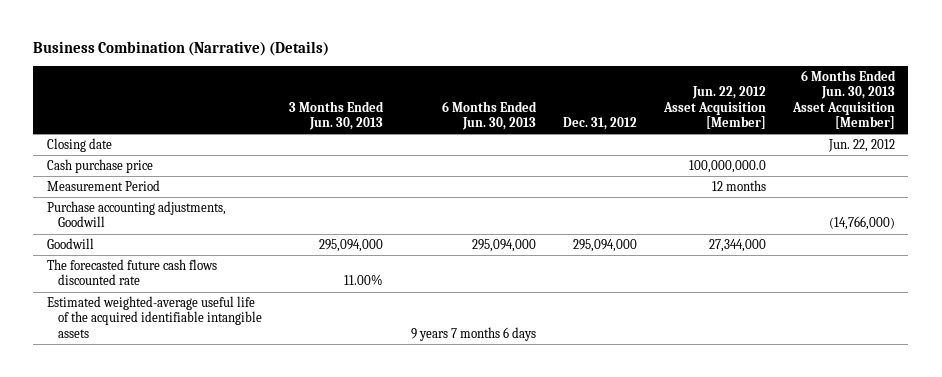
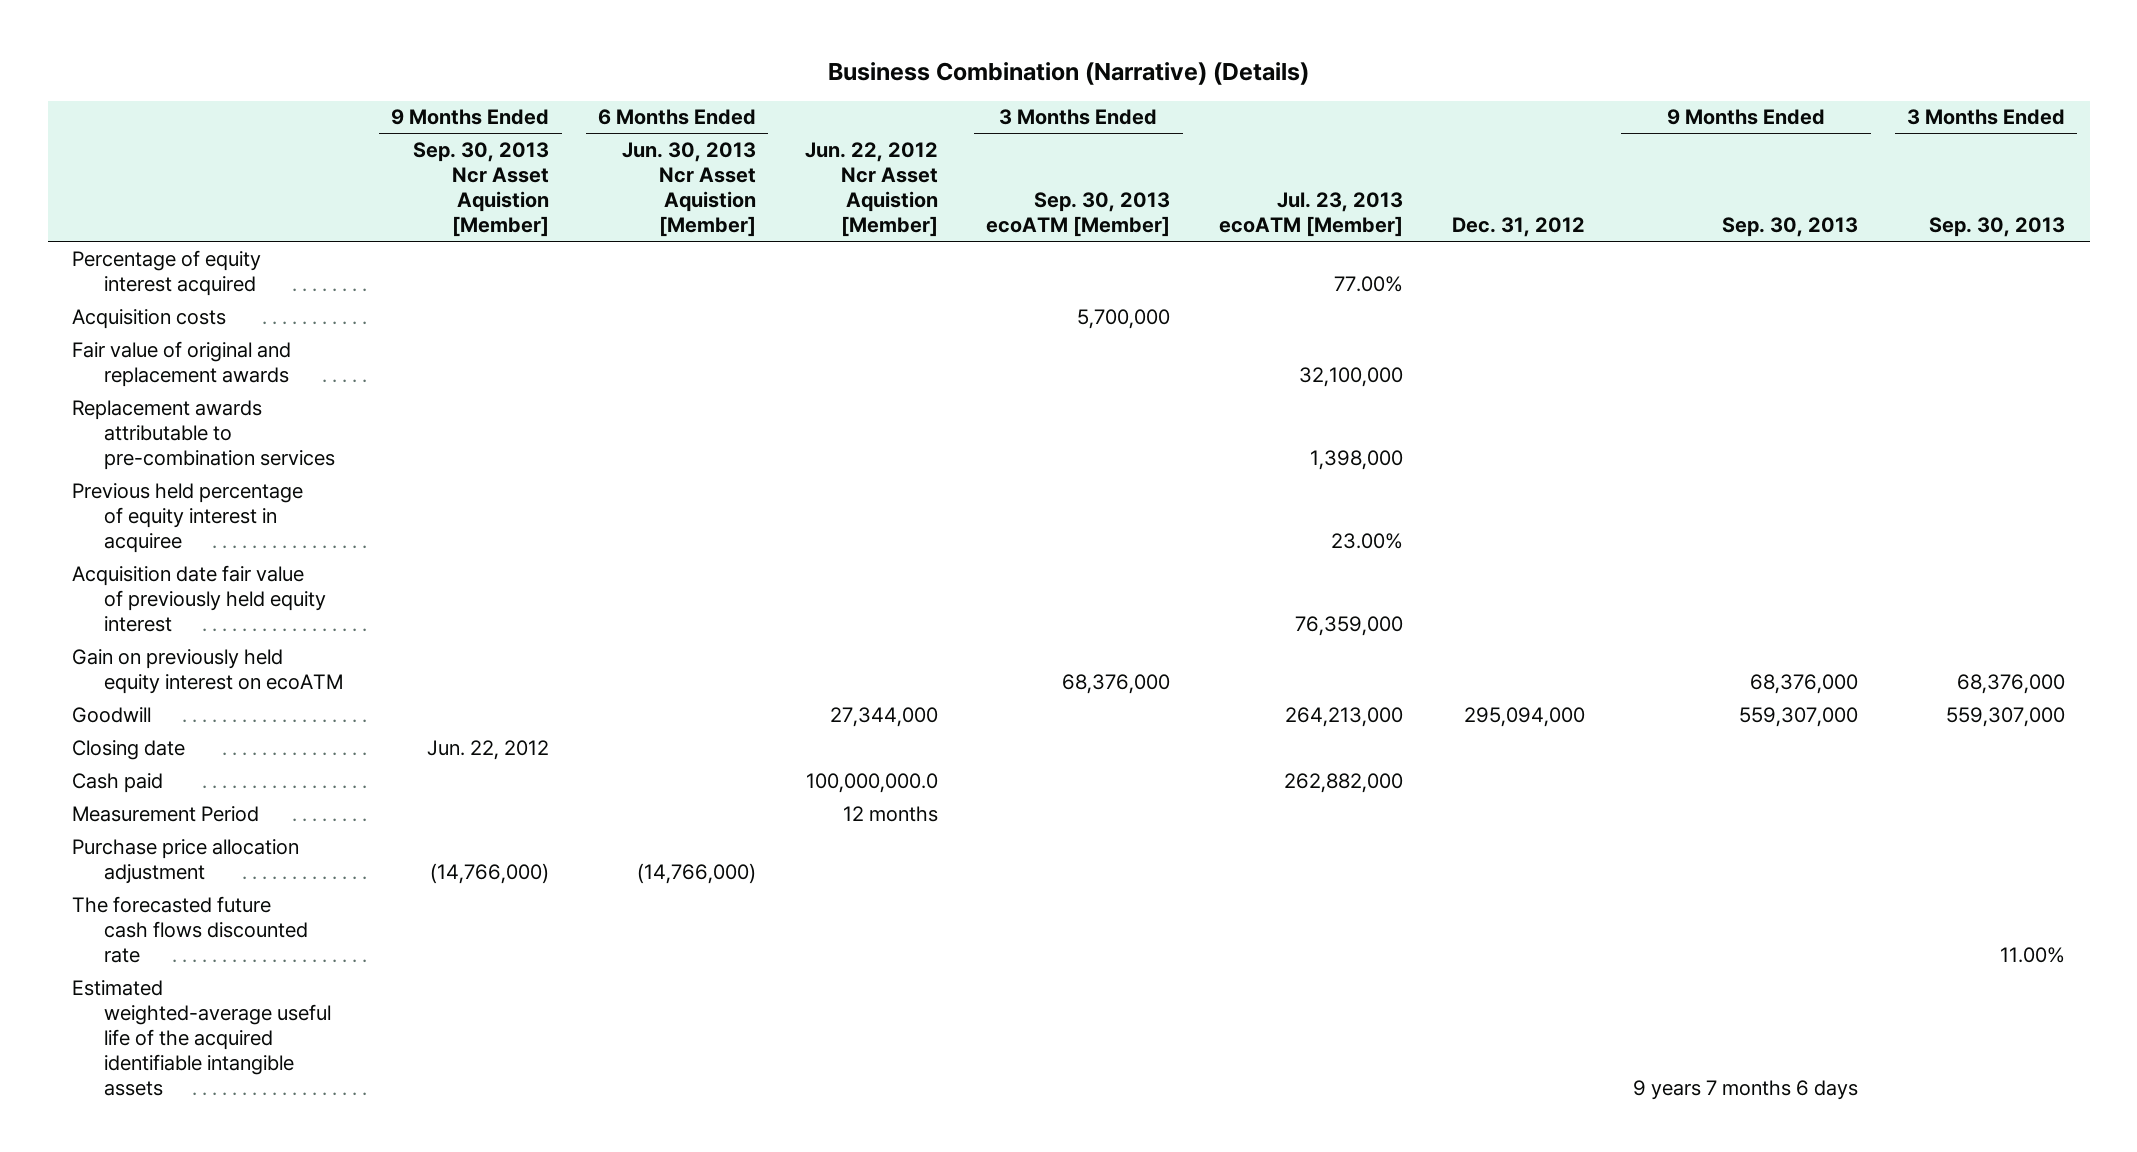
- | 3 Months Ended Jun. 30, 2013 | 6 Months Ended Jun. 30, 2013 | Dec. 31, 2012 | Jun. 22, 2012 Asset Acquisition [Member] | 6 Months Ended Jun. 30, 2013 Asset Acquisition [Member]
+ | 9 Months Ended Sep. 30, 2013 Ncr Asset Aquistion [Member] | 6 Months Ended Jun. 30, 2013 Ncr Asset Aquistion [Member] | Jun. 22, 2012 Ncr Asset Aquistion [Member] | 3 Months Ended Sep. 30, 2013 ecoATM [Member] | Jul. 23, 2013 ecoATM [Member] | Dec. 31, 2012 | 9 Months Ended Sep. 30, 2013 | 3 Months Ended Sep. 30, 2013
+ Percentage of equity interest acquired | | | | | 77.00% | | |
+ Acquisition costs | | | | 5,700,000 | | | |
+ Fair value of original and replacement awards | | | | | 32,100,000 | | |
+ Replacement awards attributable to pre-combination services | | | | | 1,398,000 | | |
+ Previous held percentage of equity interest in acquiree | | | | | 23.00% | | |
+ Acquisition date fair value of previously held equity interest | | | | | 76,359,000 | | |
+ Gain on previously held equity interest on ecoATM | | | | 68,376,000 | | | 68,376,000 | 68,376,000
moved up: Goodwill | | | 27,344,000 | | 264,213,000 | 295,094,000 | 559,307,000 | 559,307,000
- Cash purchase price | | | | 100,000,000.0 |
+ Cash paid | | | 100,000,000.0 | | 262,882,000 | | |
- Purchase accounting adjustments, Goodwill | | | | | (14,766,000)
+ Purchase price allocation adjustment | (14,766,000) | (14,766,000) | | | | | |

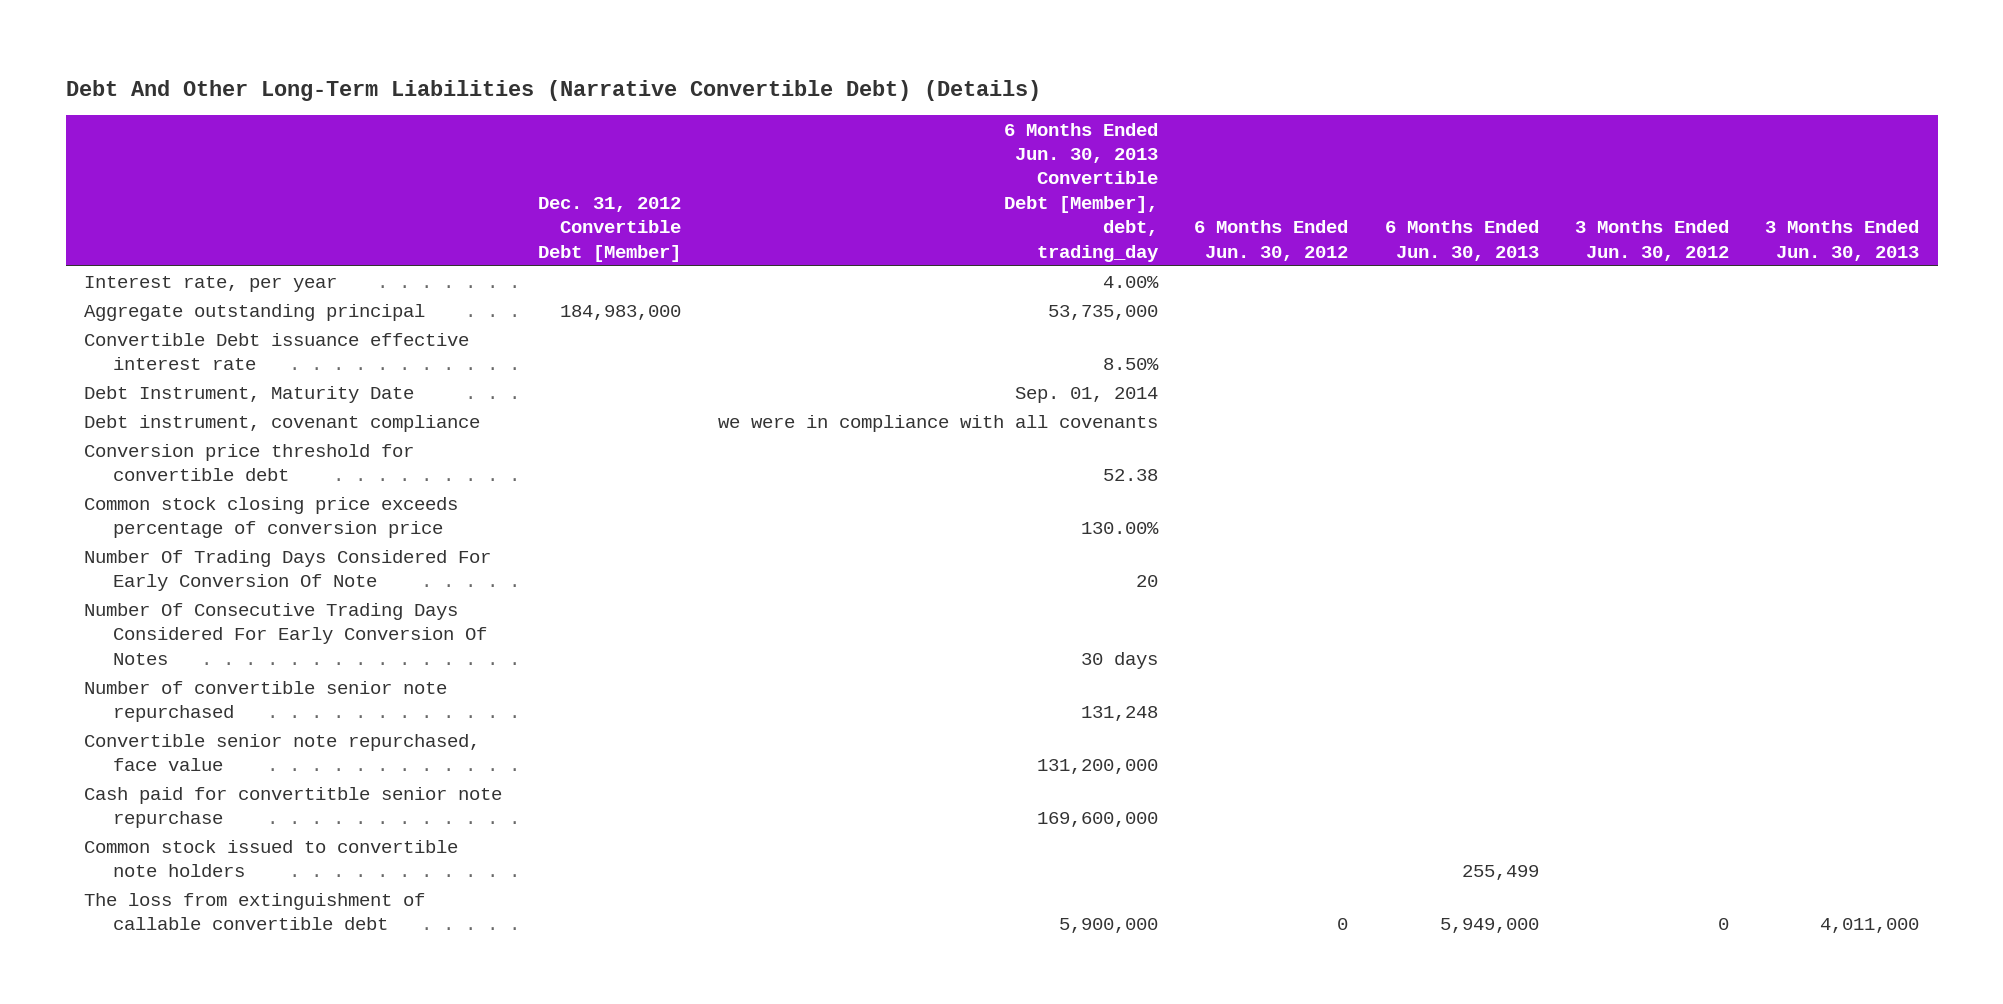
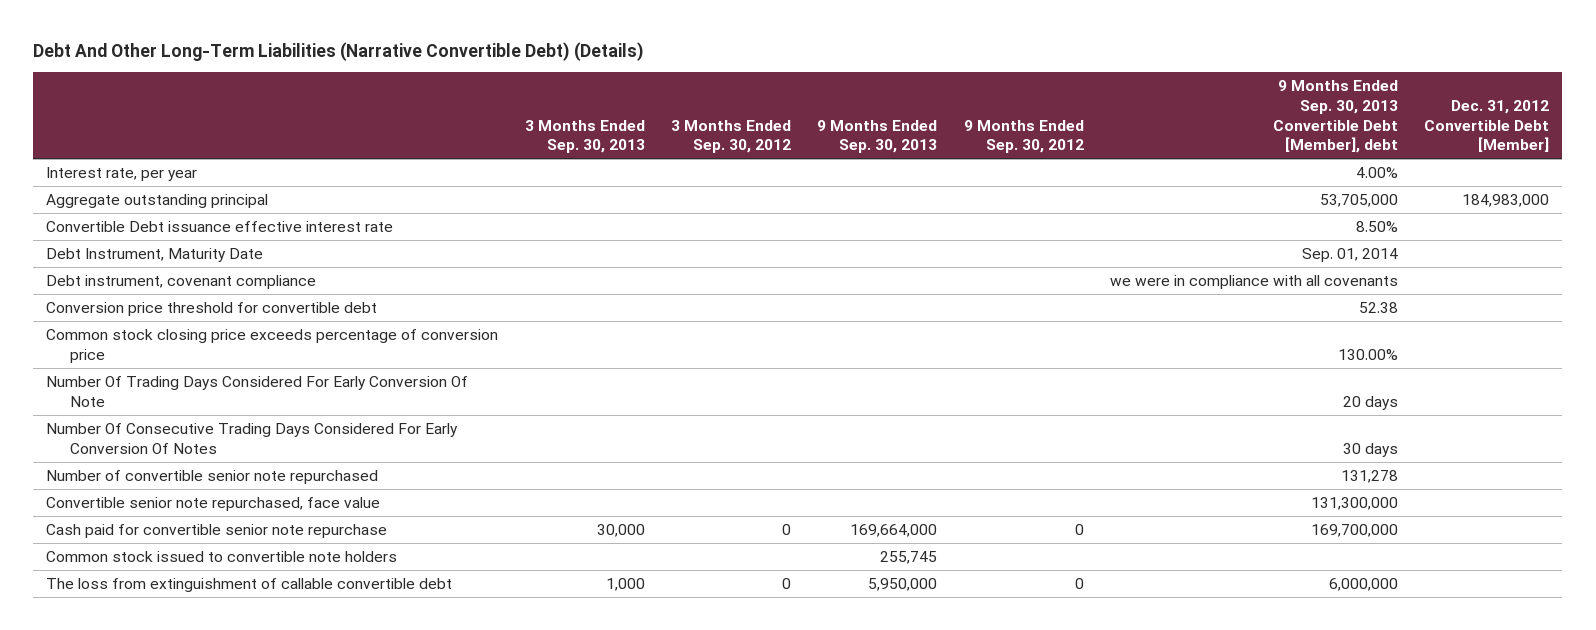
- | Dec. 31, 2012 Convertible Debt [Member] | 6 Months Ended Jun. 30, 2013 Convertible Debt [Member], debt, trading_day | 6 Months Ended Jun. 30, 2012 | 6 Months Ended Jun. 30, 2013 | 3 Months Ended Jun. 30, 2012 | 3 Months Ended Jun. 30, 2013
+ | 3 Months Ended Sep. 30, 2013 | 3 Months Ended Sep. 30, 2012 | 9 Months Ended Sep. 30, 2013 | 9 Months Ended Sep. 30, 2012 | 9 Months Ended Sep. 30, 2013 Convertible Debt [Member], debt | Dec. 31, 2012 Convertible Debt [Member]
- Cash paid for convertitble senior note repurchase | | 169,600,000 | | | |
+ Cash paid for convertible senior note repurchase | 30,000 | 0 | 169,664,000 | 0 | 169,700,000 |

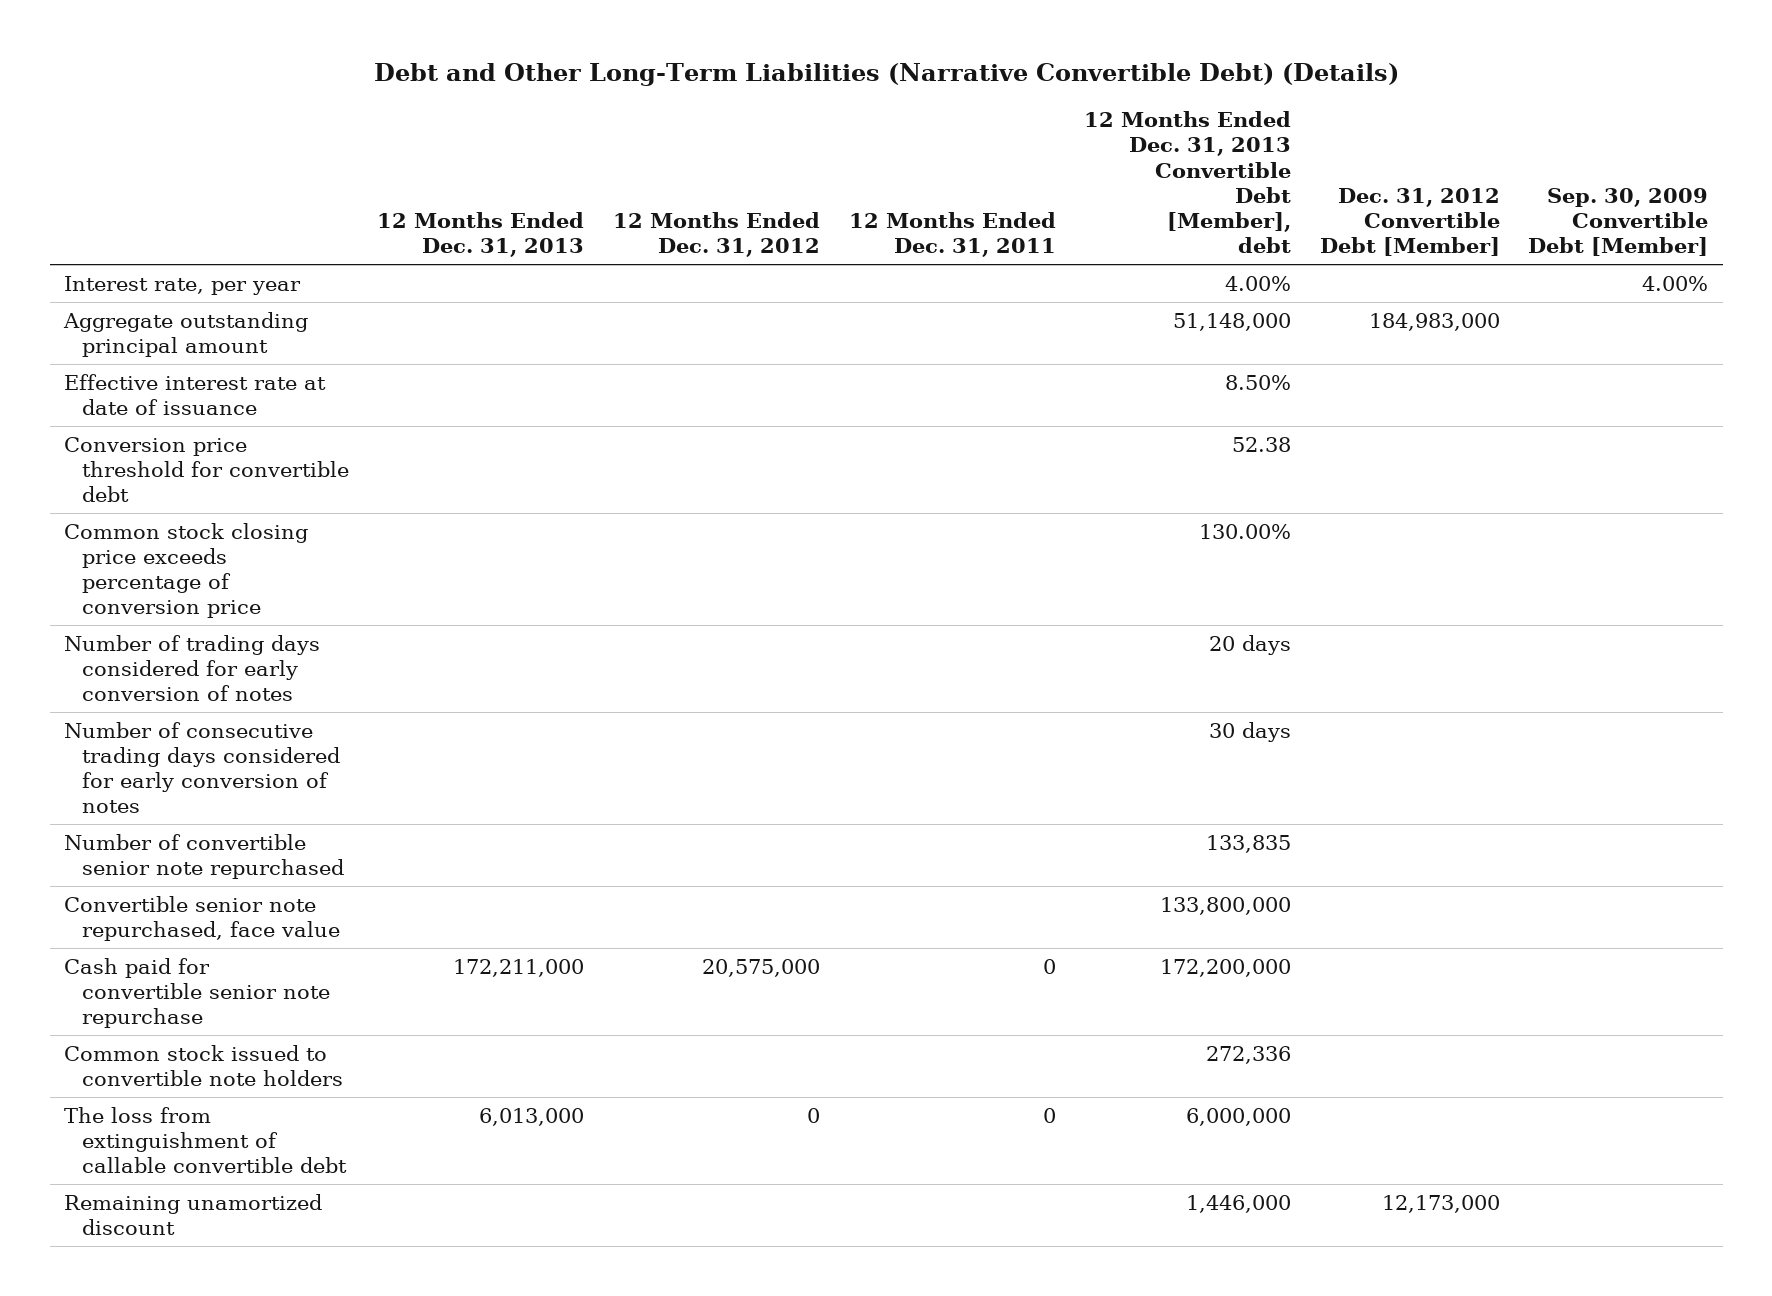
- Debt And Other Long-Term Liabilities (Narrative Convertible Debt) (Details)
+ Debt and Other Long-Term Liabilities (Narrative Convertible Debt) (Details)
- | 3 Months Ended Sep. 30, 2013 | 3 Months Ended Sep. 30, 2012 | 9 Months Ended Sep. 30, 2013 | 9 Months Ended Sep. 30, 2012 | 9 Months Ended Sep. 30, 2013 Convertible Debt [Member], debt | Dec. 31, 2012 Convertible Debt [Member]
+ | 12 Months Ended Dec. 31, 2013 | 12 Months Ended Dec. 31, 2012 | 12 Months Ended Dec. 31, 2011 | 12 Months Ended Dec. 31, 2013 Convertible Debt [Member], debt | Dec. 31, 2012 Convertible Debt [Member] | Sep. 30, 2009 Convertible Debt [Member]
- Aggregate outstanding principal | | | | | 53,705,000 | 184,983,000
- Convertible Debt issuance effective interest rate | | | | | 8.50% |
- Debt Instrument, Maturity Date | | | | | Sep. 01, 2014 |
- Debt instrument, covenant compliance | | | | | we were in compliance with all covenants |
+ Aggregate outstanding principal amount | | | | 51,148,000 | 184,983,000 |
+ Effective interest rate at date of issuance | | | | 8.50% | |
- Number Of Trading Days Considered For Early Conversion Of Note | | | | | 20 days |
- Number Of Consecutive Trading Days Considered For Early Conversion Of Notes | | | | | 30 days |
+ Number of trading days considered for early conversion of notes | | | | 20 days | |
+ Number of consecutive trading days considered for early conversion of notes | | | | 30 days | |
+ Remaining unamortized discount | | | | 1,446,000 | 12,173,000 |

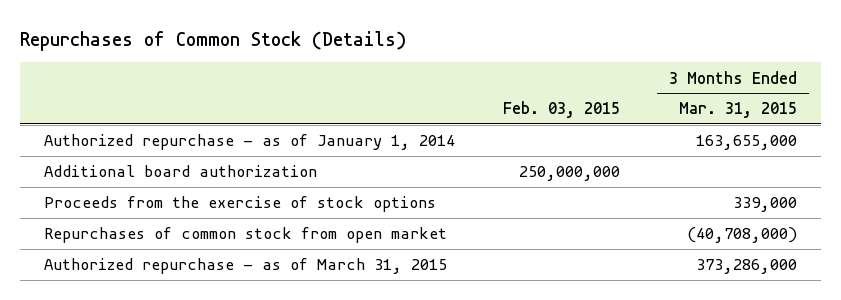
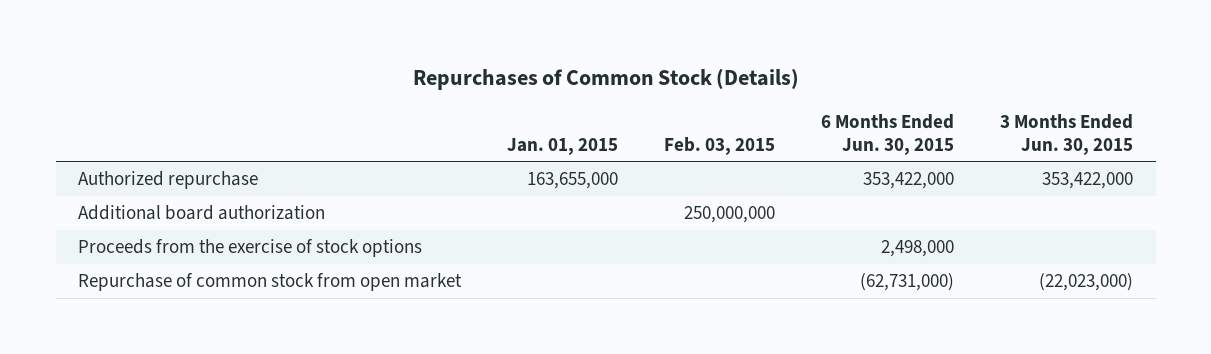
- | Feb. 03, 2015 | 3 Months Ended Mar. 31, 2015
+ | Jan. 01, 2015 | Feb. 03, 2015 | 6 Months Ended Jun. 30, 2015 | 3 Months Ended Jun. 30, 2015
- Authorized repurchase - as of January 1, 2014 | | 163,655,000
+ Authorized repurchase | 163,655,000 | | 353,422,000 | 353,422,000
- Repurchases of common stock from open market | | (40,708,000)
- Authorized repurchase - as of March 31, 2015 | | 373,286,000
+ Repurchase of common stock from open market | | | (62,731,000) | (22,023,000)

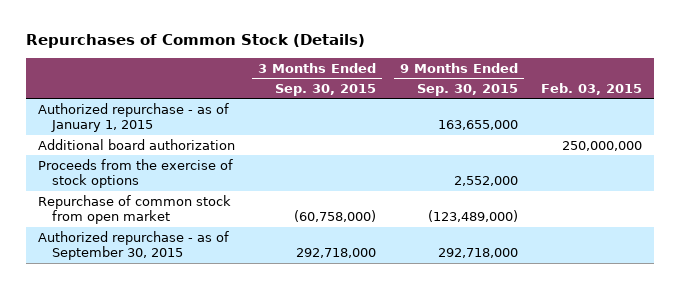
- | Jan. 01, 2015 | Feb. 03, 2015 | 6 Months Ended Jun. 30, 2015 | 3 Months Ended Jun. 30, 2015
+ | 3 Months Ended Sep. 30, 2015 | 9 Months Ended Sep. 30, 2015 | Feb. 03, 2015
- Authorized repurchase | 163,655,000 | | 353,422,000 | 353,422,000
+ Authorized repurchase - as of January 1, 2015 | | 163,655,000 |
+ Authorized repurchase - as of September 30, 2015 | 292,718,000 | 292,718,000 |

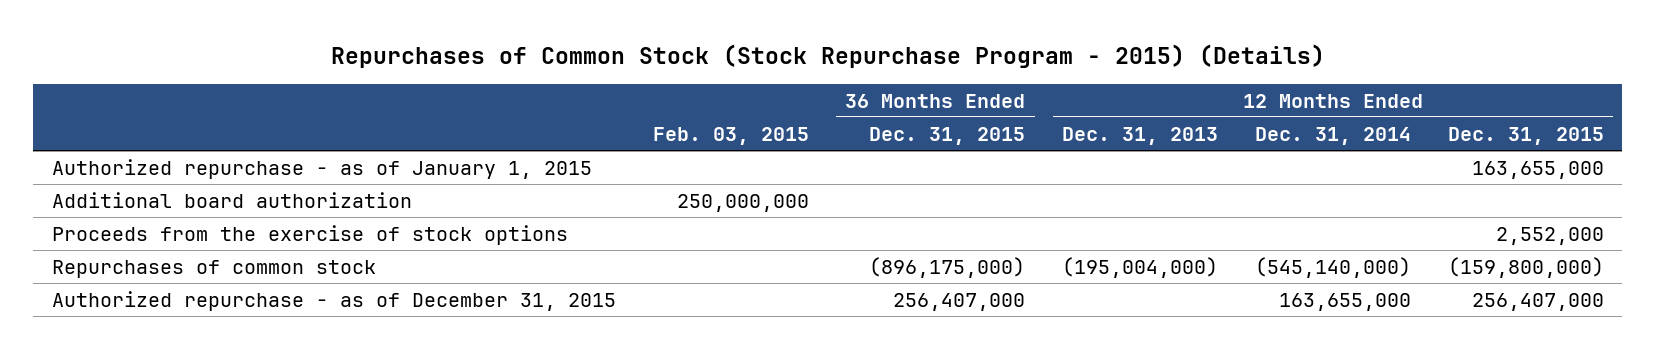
- Repurchases of Common Stock (Details)
+ Repurchases of Common Stock (Stock Repurchase Program - 2015) (Details)
- | 3 Months Ended Sep. 30, 2015 | 9 Months Ended Sep. 30, 2015 | Feb. 03, 2015
+ | Feb. 03, 2015 | 36 Months Ended Dec. 31, 2015 | 12 Months Ended Dec. 31, 2013 | 12 Months Ended Dec. 31, 2014 | 12 Months Ended Dec. 31, 2015
- Repurchase of common stock from open market | (60,758,000) | (123,489,000) |
- Authorized repurchase - as of September 30, 2015 | 292,718,000 | 292,718,000 |
+ Repurchases of common stock | | (896,175,000) | (195,004,000) | (545,140,000) | (159,800,000)
+ Authorized repurchase - as of December 31, 2015 | | 256,407,000 | | 163,655,000 | 256,407,000

